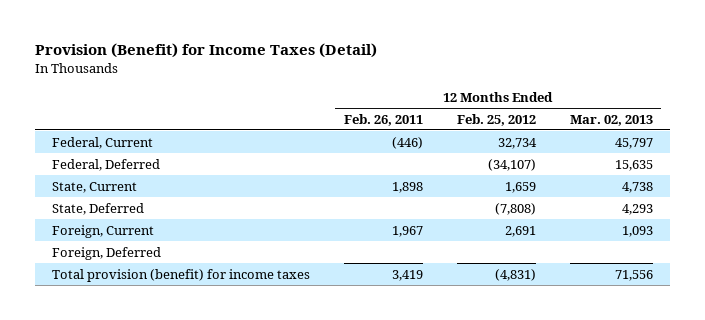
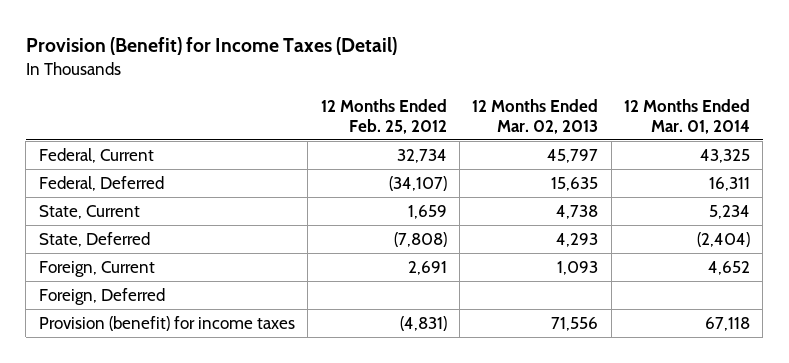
- | 12 Months Ended Feb. 26, 2011 | 12 Months Ended Feb. 25, 2012 | 12 Months Ended Mar. 02, 2013
+ | 12 Months Ended Feb. 25, 2012 | 12 Months Ended Mar. 02, 2013 | 12 Months Ended Mar. 01, 2014
- Total provision (benefit) for income taxes | 3,419 | (4,831) | 71,556
+ Provision (benefit) for income taxes | (4,831) | 71,556 | 67,118

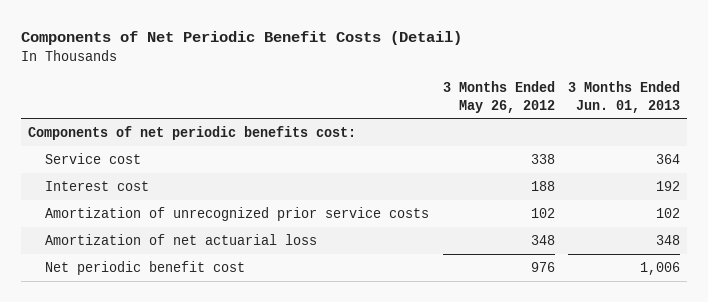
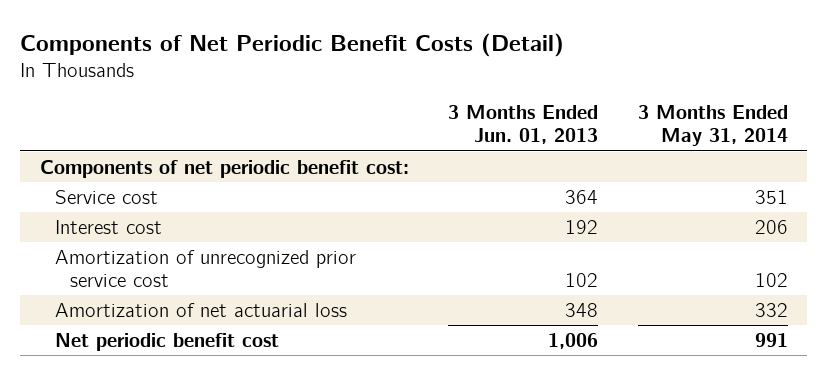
- | 3 Months Ended May 26, 2012 | 3 Months Ended Jun. 01, 2013
+ | 3 Months Ended Jun. 01, 2013 | 3 Months Ended May 31, 2014
- Components of net periodic benefits cost:
+ Components of net periodic benefit cost:
- Amortization of unrecognized prior service costs | 102 | 102
+ Amortization of unrecognized prior service cost | 102 | 102

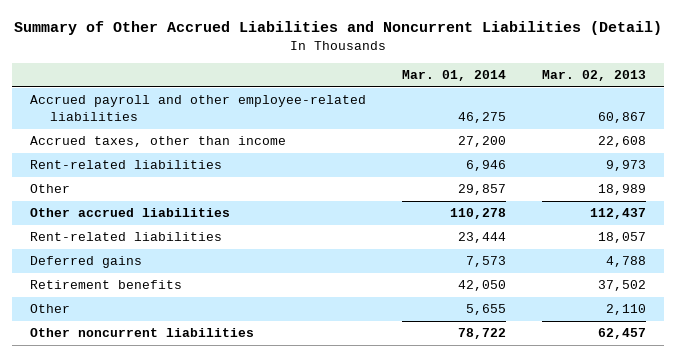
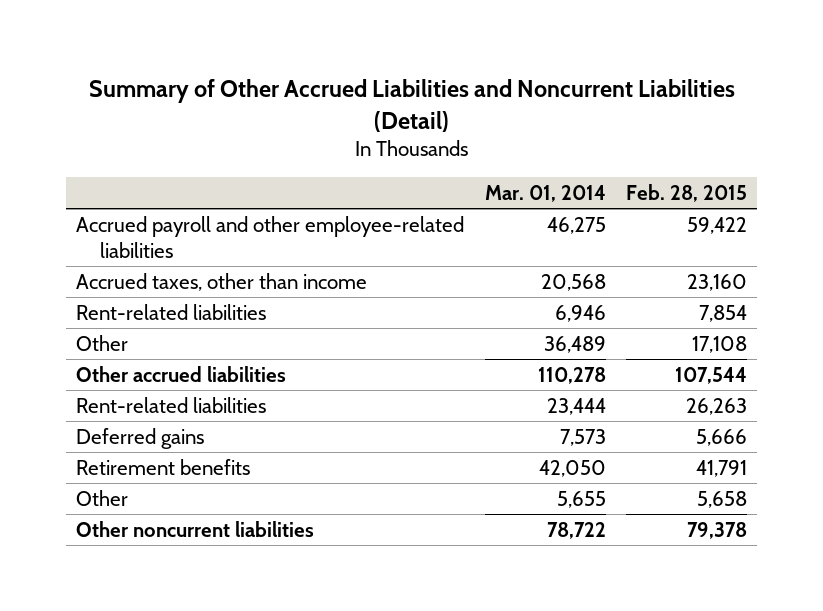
- | Mar. 01, 2014 | Mar. 02, 2013
+ | Mar. 01, 2014 | Feb. 28, 2015
- Accrued taxes, other than income | 27,200 | 22,608
+ Accrued taxes, other than income | 20,568 | 23,160
- Other | 29,857 | 18,989
+ Other | 36,489 | 17,108

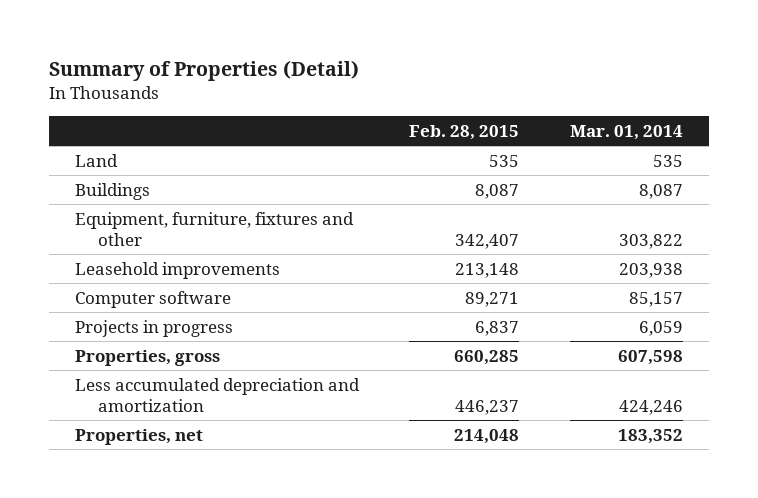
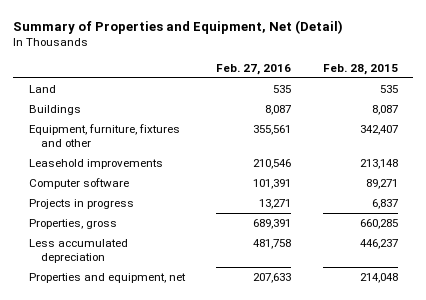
- Summary of Properties (Detail)
+ Summary of Properties and Equipment, Net (Detail)
- | Feb. 28, 2015 | Mar. 01, 2014
+ | Feb. 27, 2016 | Feb. 28, 2015
- Less accumulated depreciation and amortization | 446,237 | 424,246
- Properties, net | 214,048 | 183,352
+ Less accumulated depreciation | 481,758 | 446,237
+ Properties and equipment, net | 207,633 | 214,048

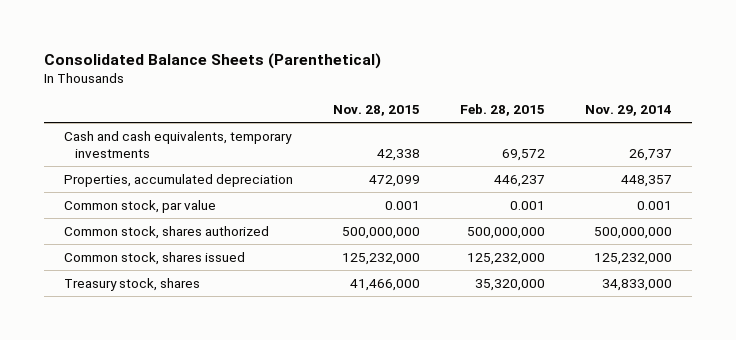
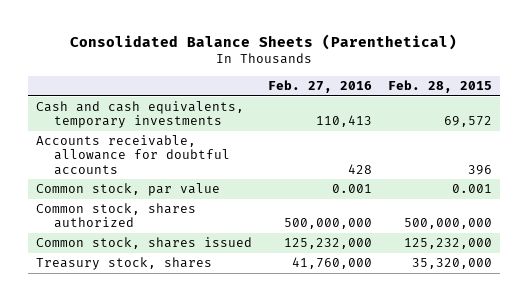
- | Nov. 28, 2015 | Feb. 28, 2015 | Nov. 29, 2014
+ | Feb. 27, 2016 | Feb. 28, 2015
- Properties, accumulated depreciation | 472,099 | 446,237 | 448,357
+ Accounts receivable, allowance for doubtful accounts | 428 | 396

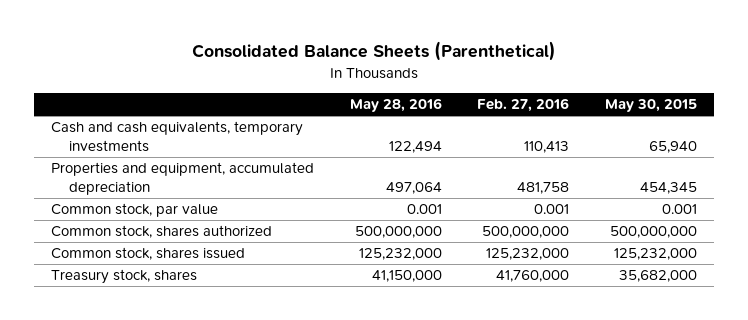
- | Feb. 27, 2016 | Feb. 28, 2015
+ | May 28, 2016 | Feb. 27, 2016 | May 30, 2015
- Accounts receivable, allowance for doubtful accounts | 428 | 396
+ Properties and equipment, accumulated depreciation | 497,064 | 481,758 | 454,345

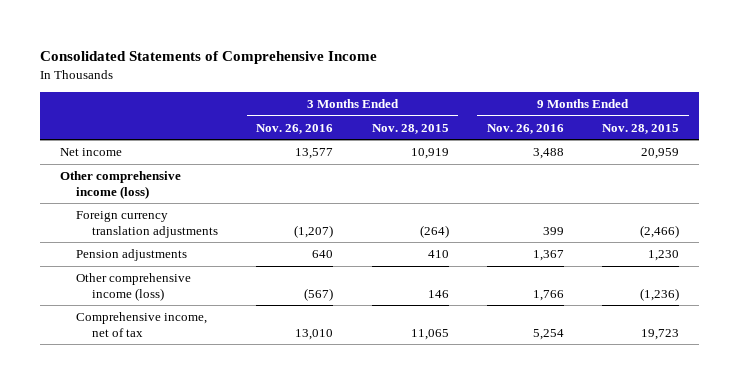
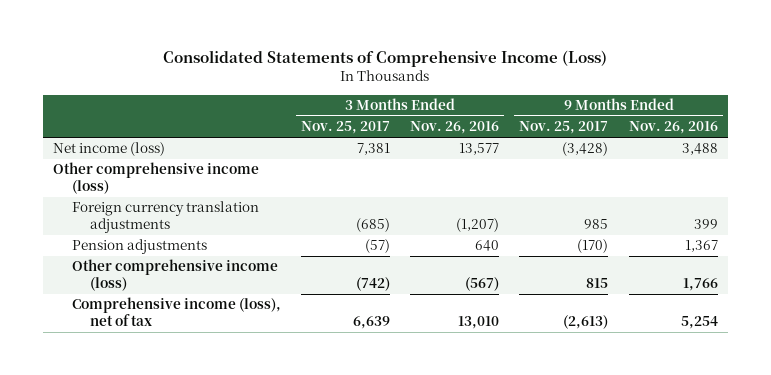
- Consolidated Statements of Comprehensive Income
+ Consolidated Statements of Comprehensive Income (Loss)
- | 3 Months Ended Nov. 26, 2016 | 3 Months Ended Nov. 28, 2015 | 9 Months Ended Nov. 26, 2016 | 9 Months Ended Nov. 28, 2015
+ | 3 Months Ended Nov. 25, 2017 | 3 Months Ended Nov. 26, 2016 | 9 Months Ended Nov. 25, 2017 | 9 Months Ended Nov. 26, 2016
- Net income | 13,577 | 10,919 | 3,488 | 20,959
+ Net income (loss) | 7,381 | 13,577 | (3,428) | 3,488
- Comprehensive income, net of tax | 13,010 | 11,065 | 5,254 | 19,723
+ Comprehensive income (loss), net of tax | 6,639 | 13,010 | (2,613) | 5,254

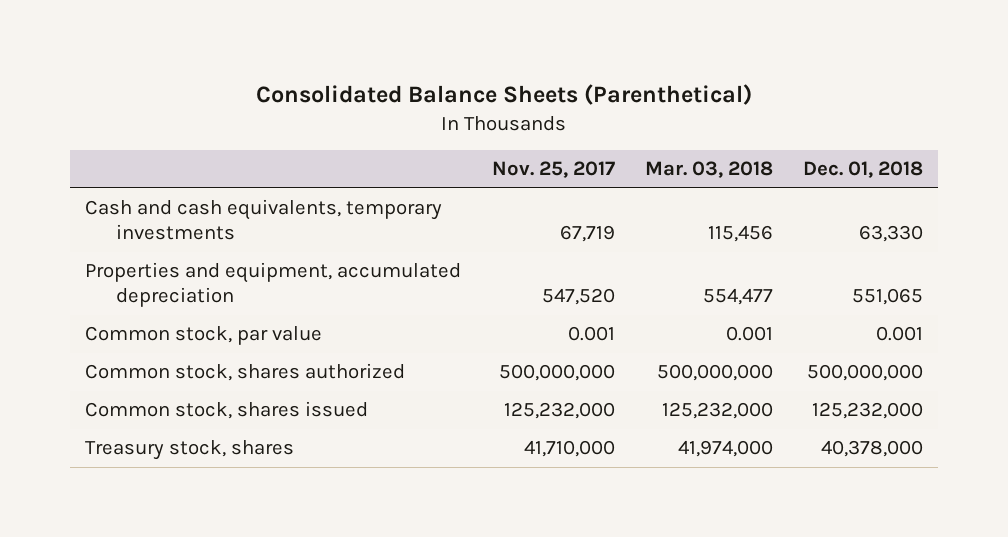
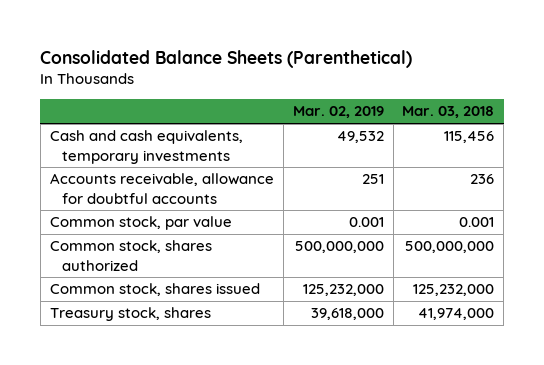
- | Nov. 25, 2017 | Mar. 03, 2018 | Dec. 01, 2018
+ | Mar. 02, 2019 | Mar. 03, 2018
- Properties and equipment, accumulated depreciation | 547,520 | 554,477 | 551,065
+ Accounts receivable, allowance for doubtful accounts | 251 | 236

